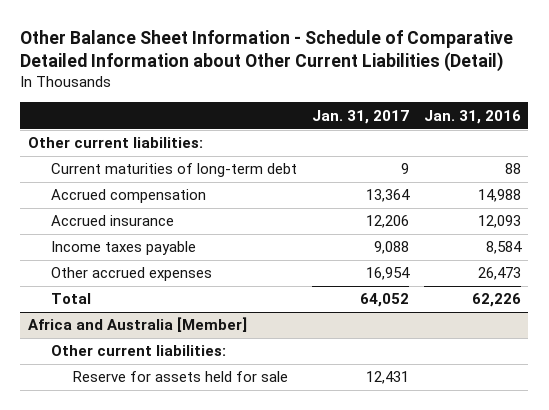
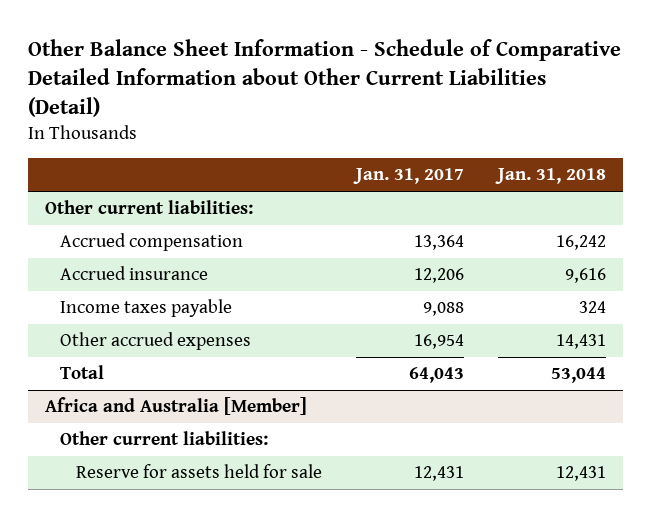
- | Jan. 31, 2017 | Jan. 31, 2016
+ | Jan. 31, 2017 | Jan. 31, 2018
- Current maturities of long-term debt | 9 | 88
- Total | 64,052 | 62,226
+ Total | 64,043 | 53,044

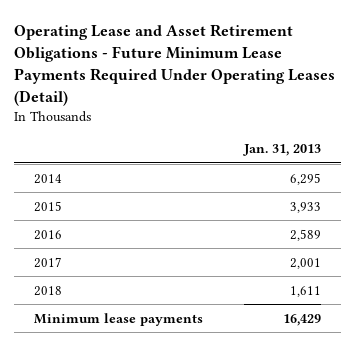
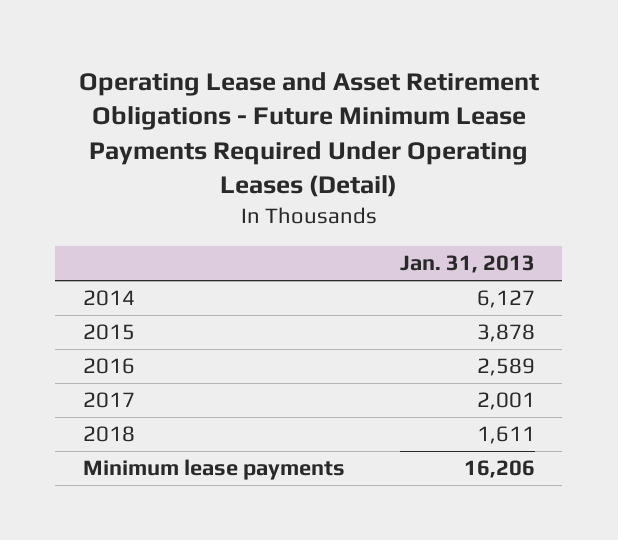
- 2014 | 6,295
- 2015 | 3,933
+ 2014 | 6,127
+ 2015 | 3,878
- Minimum lease payments | 16,429
+ Minimum lease payments | 16,206

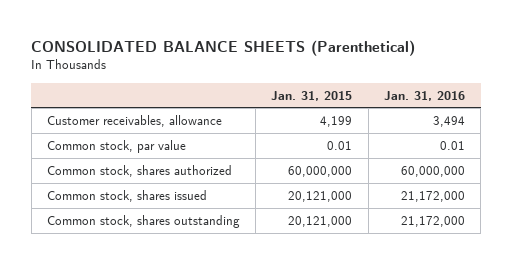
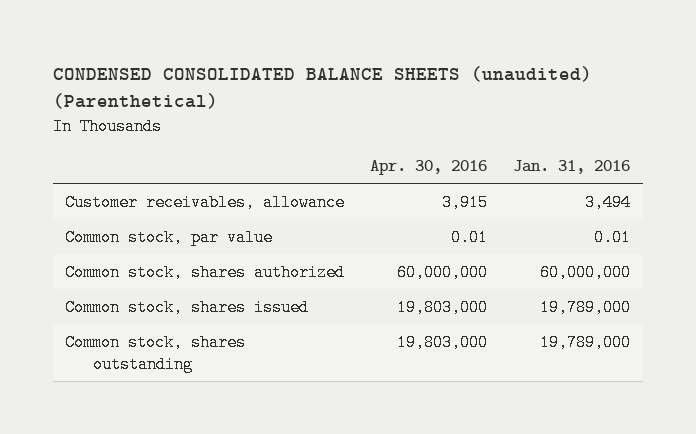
- CONSOLIDATED BALANCE SHEETS (Parenthetical)
+ CONDENSED CONSOLIDATED BALANCE SHEETS (unaudited) (Parenthetical)
- | Jan. 31, 2015 | Jan. 31, 2016
+ | Apr. 30, 2016 | Jan. 31, 2016
- Common stock, shares issued | 20,121,000 | 21,172,000
- Common stock, shares outstanding | 20,121,000 | 21,172,000
+ Common stock, shares issued | 19,803,000 | 19,789,000
+ Common stock, shares outstanding | 19,803,000 | 19,789,000

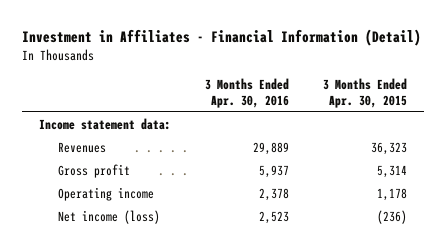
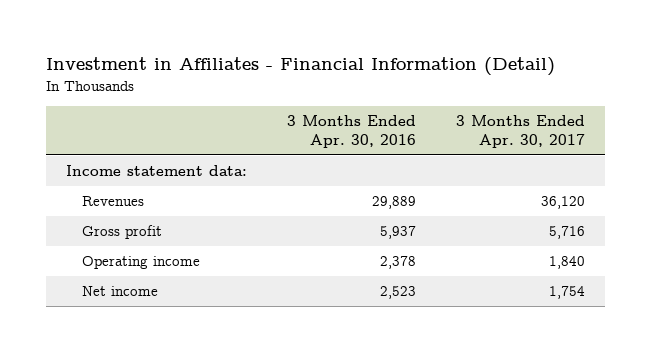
- | 3 Months Ended Apr. 30, 2016 | 3 Months Ended Apr. 30, 2015
+ | 3 Months Ended Apr. 30, 2016 | 3 Months Ended Apr. 30, 2017
- Net income (loss) | 2,523 | (236)
+ Net income | 2,523 | 1,754

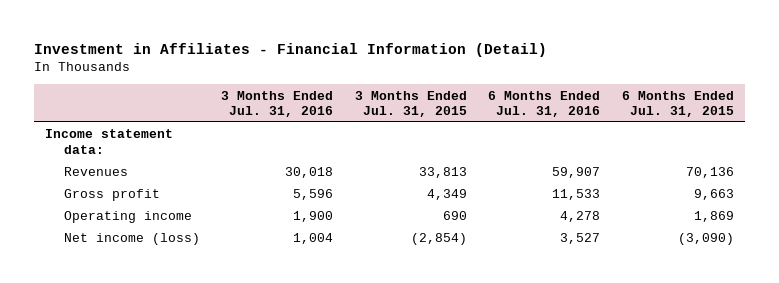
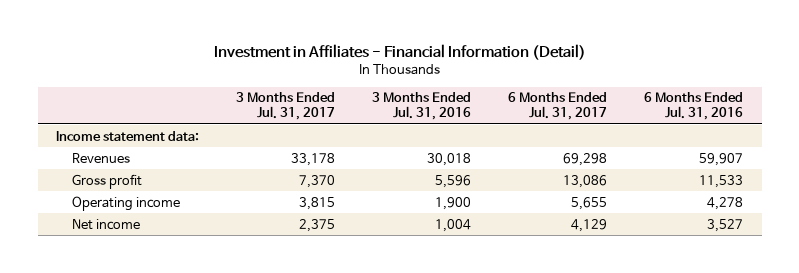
- | 3 Months Ended Jul. 31, 2016 | 3 Months Ended Jul. 31, 2015 | 6 Months Ended Jul. 31, 2016 | 6 Months Ended Jul. 31, 2015
+ | 3 Months Ended Jul. 31, 2017 | 3 Months Ended Jul. 31, 2016 | 6 Months Ended Jul. 31, 2017 | 6 Months Ended Jul. 31, 2016
- Net income (loss) | 1,004 | (2,854) | 3,527 | (3,090)
+ Net income | 2,375 | 1,004 | 4,129 | 3,527

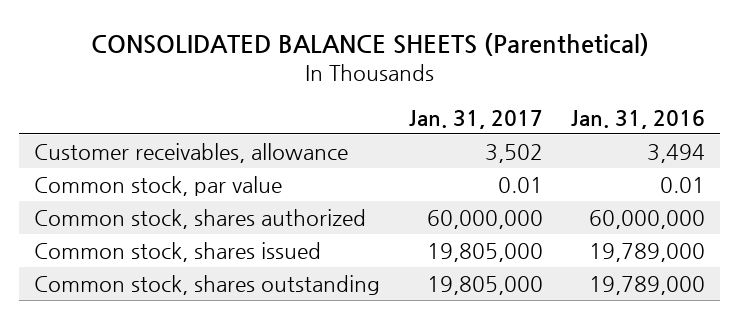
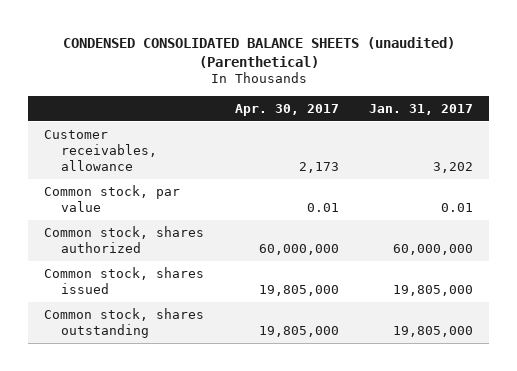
- CONSOLIDATED BALANCE SHEETS (Parenthetical)
+ CONDENSED CONSOLIDATED BALANCE SHEETS (unaudited) (Parenthetical)
- | Jan. 31, 2017 | Jan. 31, 2016
+ | Apr. 30, 2017 | Jan. 31, 2017
- Customer receivables, allowance | 3,502 | 3,494
+ Customer receivables, allowance | 2,173 | 3,202

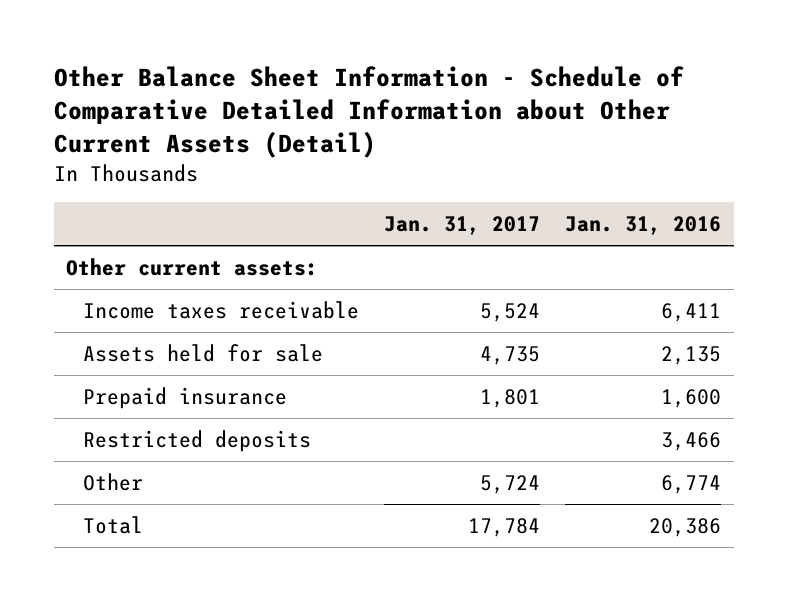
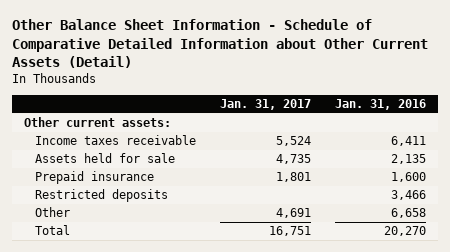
- Other | 5,724 | 6,774
- Total | 17,784 | 20,386
+ Other | 4,691 | 6,658
+ Total | 16,751 | 20,270

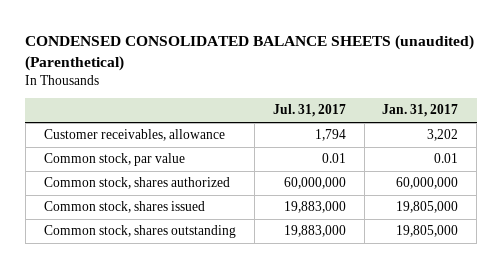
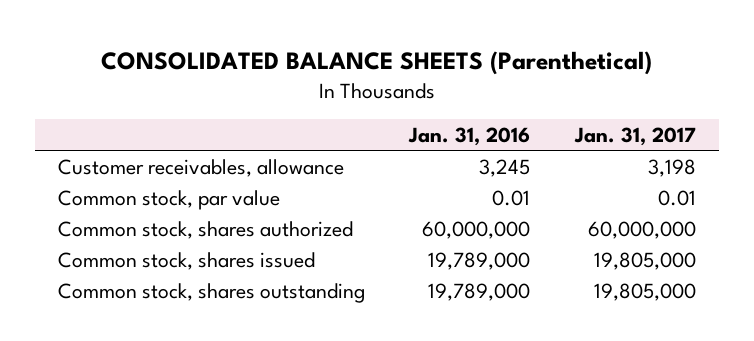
- CONDENSED CONSOLIDATED BALANCE SHEETS (unaudited) (Parenthetical)
+ CONSOLIDATED BALANCE SHEETS (Parenthetical)
- | Jul. 31, 2017 | Jan. 31, 2017
+ | Jan. 31, 2016 | Jan. 31, 2017
- Customer receivables, allowance | 1,794 | 3,202
+ Customer receivables, allowance | 3,245 | 3,198

